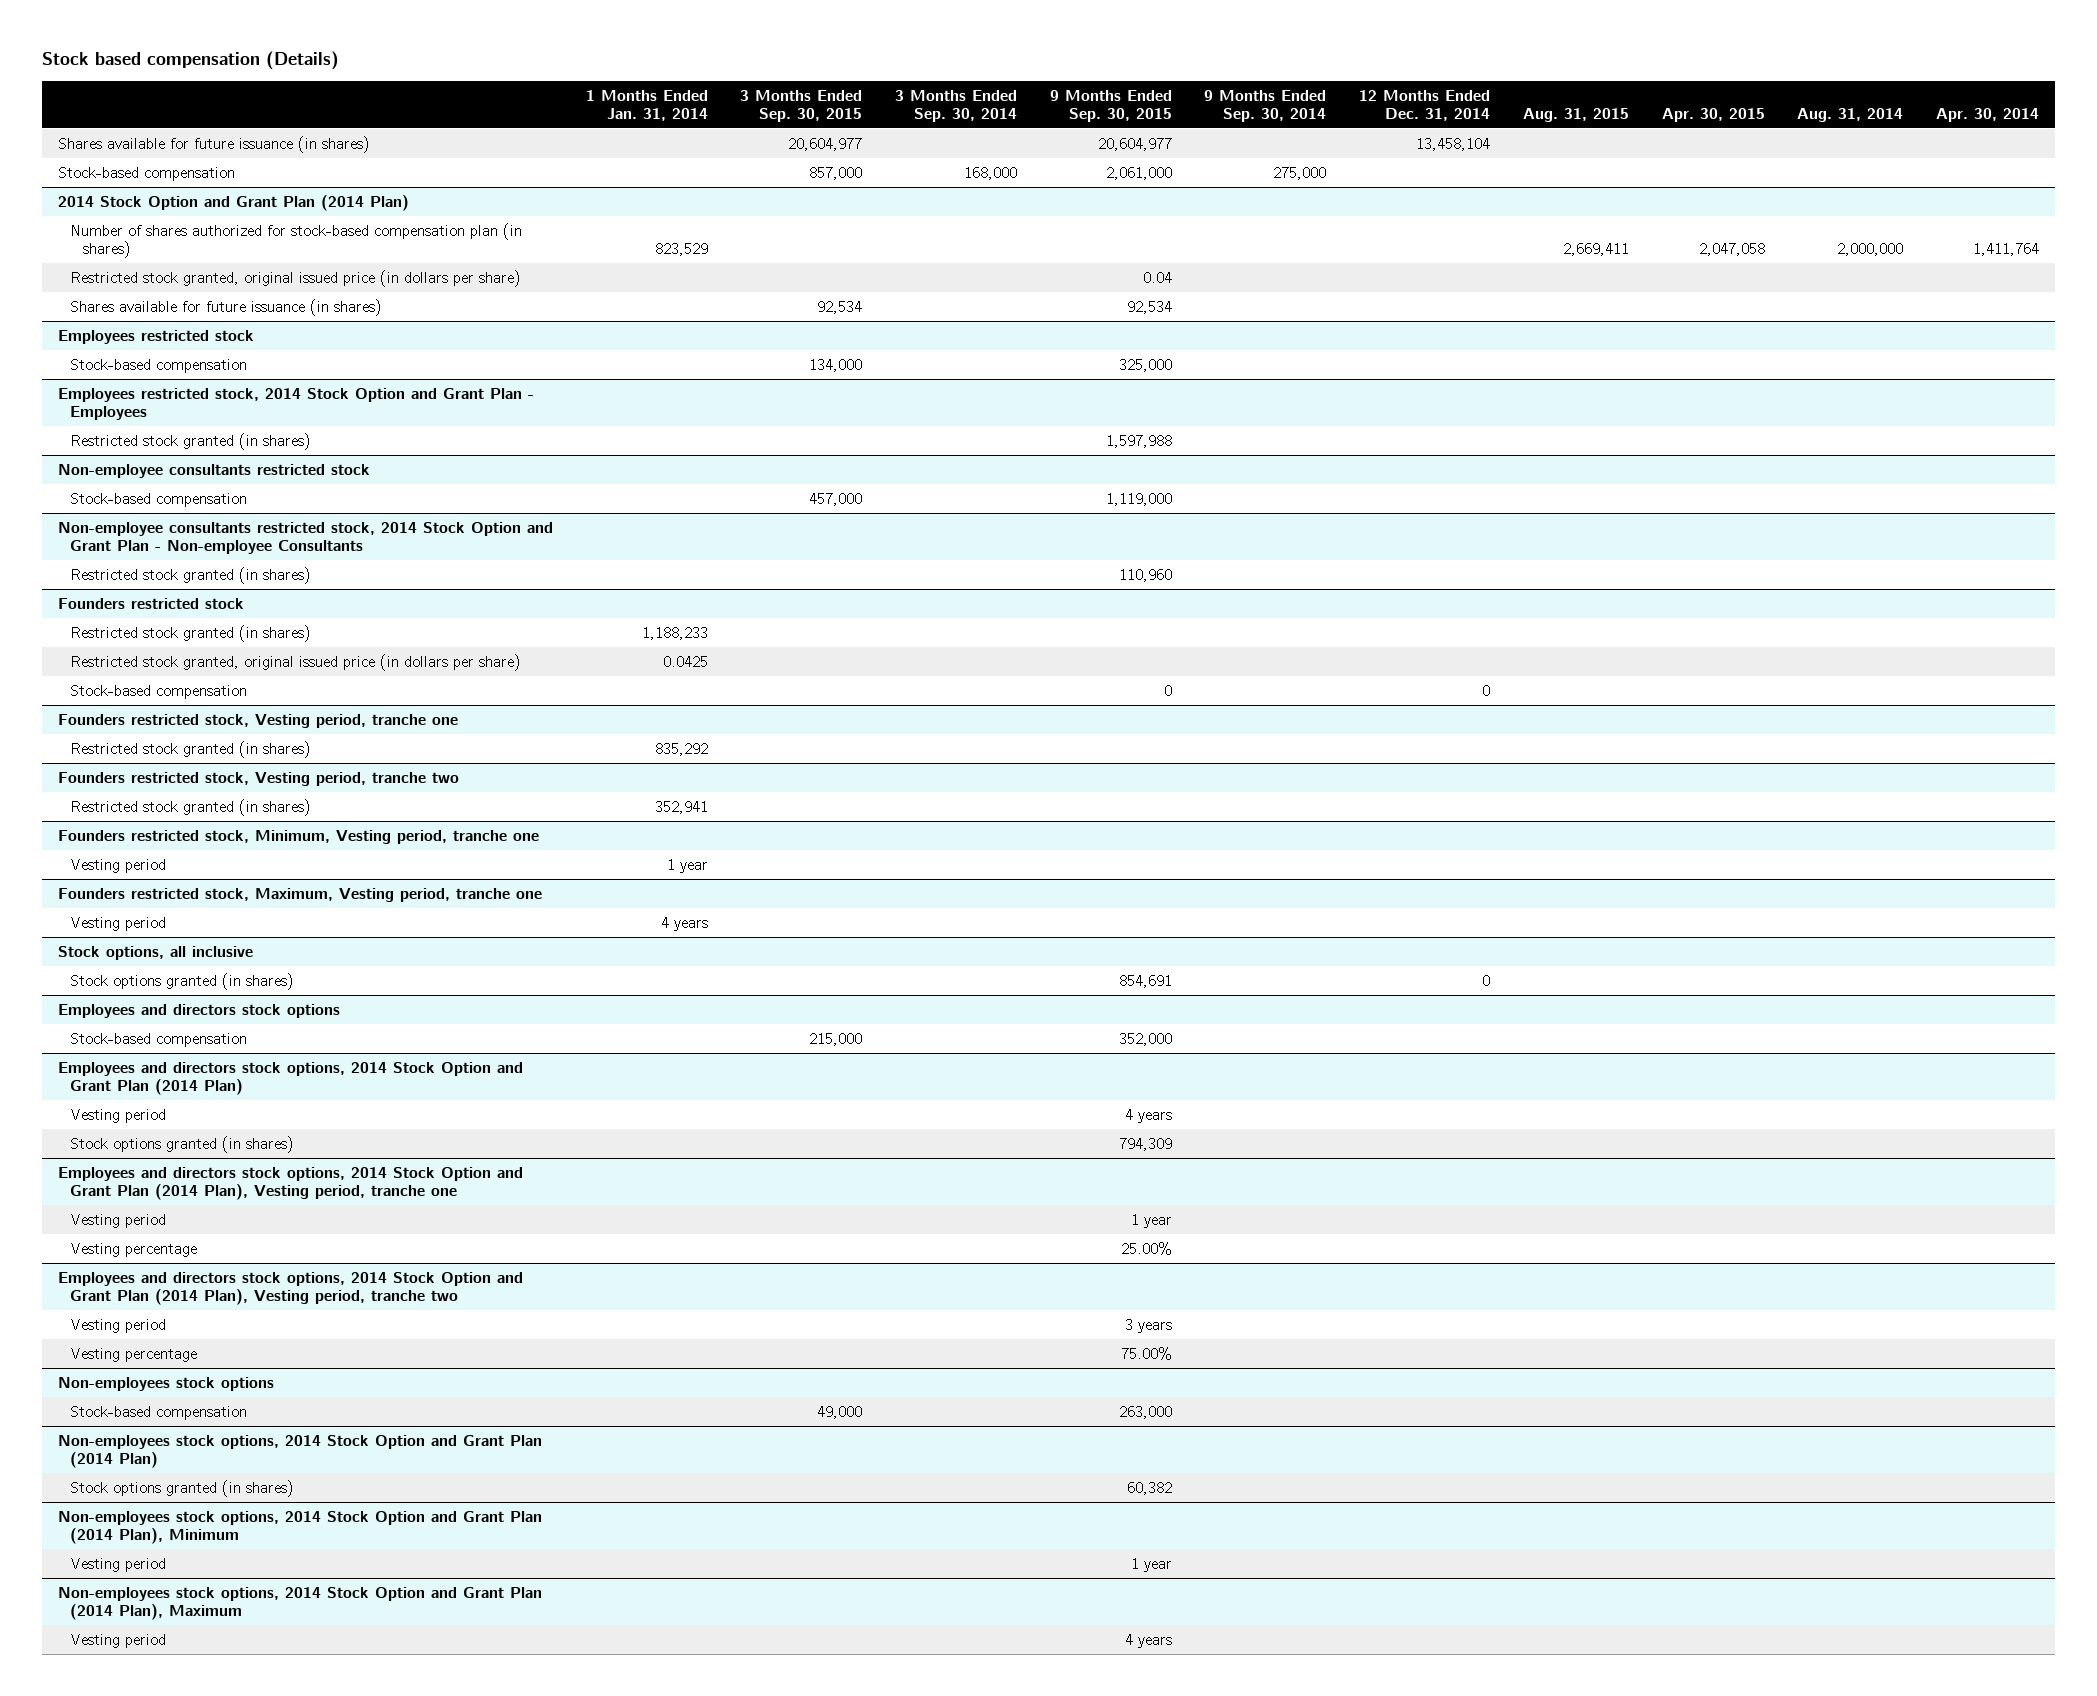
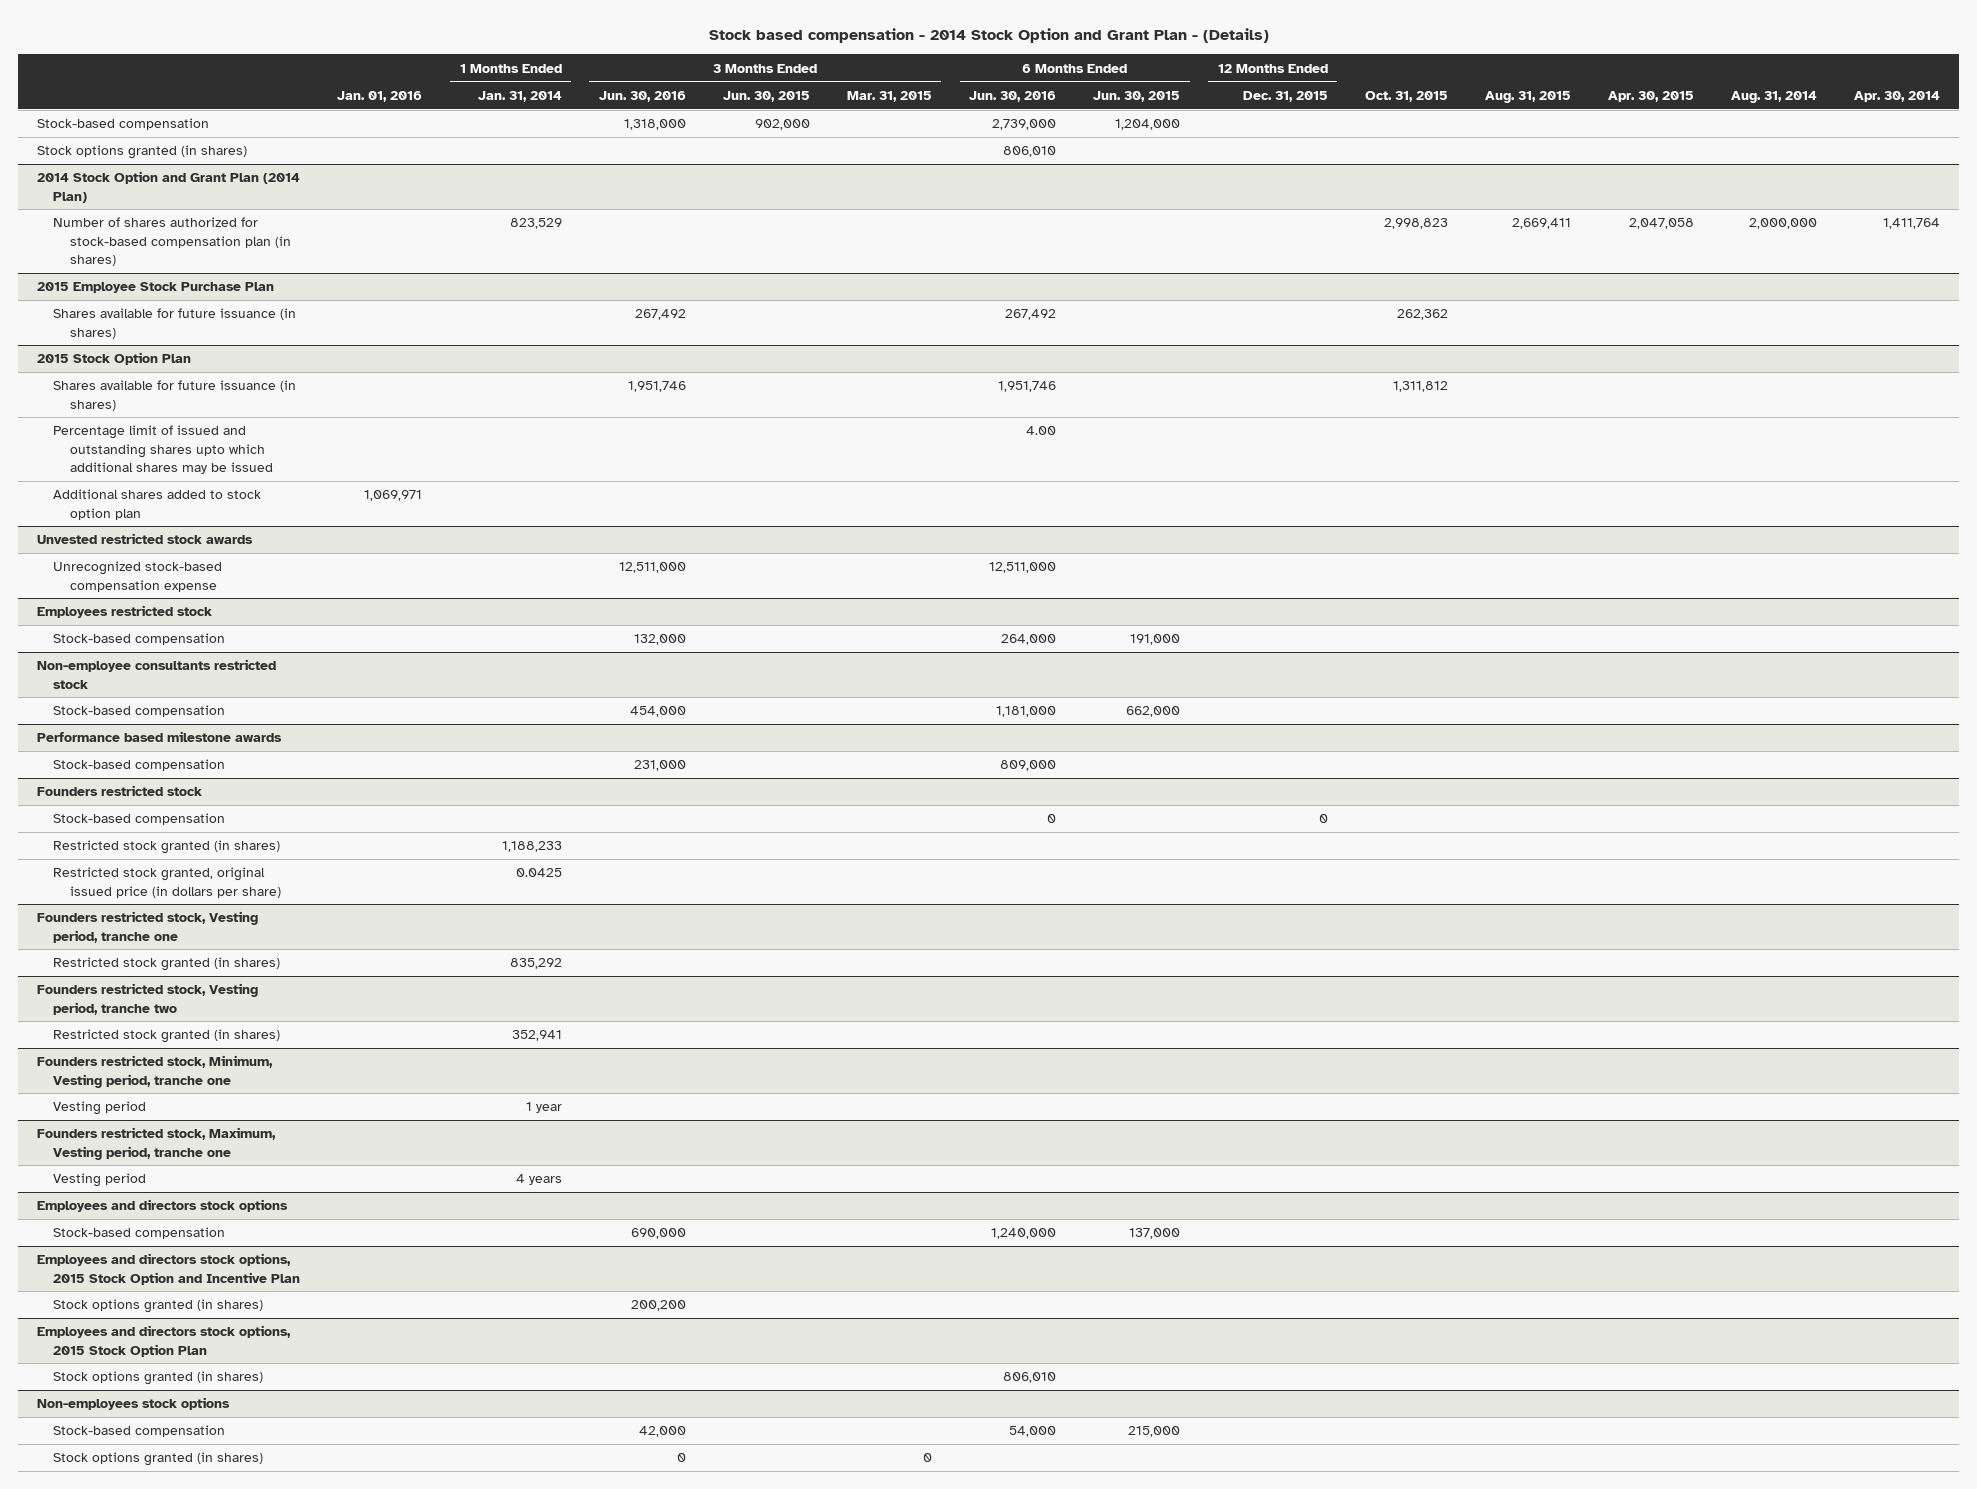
- Stock based compensation (Details)
+ Stock based compensation - 2014 Stock Option and Grant Plan - (Details)
- | 1 Months Ended Jan. 31, 2014 | 3 Months Ended Sep. 30, 2015 | 3 Months Ended Sep. 30, 2014 | 9 Months Ended Sep. 30, 2015 | 9 Months Ended Sep. 30, 2014 | 12 Months Ended Dec. 31, 2014 | Aug. 31, 2015 | Apr. 30, 2015 | Aug. 31, 2014 | Apr. 30, 2014
+ | Jan. 01, 2016 | 1 Months Ended Jan. 31, 2014 | 3 Months Ended Jun. 30, 2016 | 3 Months Ended Jun. 30, 2015 | 3 Months Ended Mar. 31, 2015 | 6 Months Ended Jun. 30, 2016 | 6 Months Ended Jun. 30, 2015 | 12 Months Ended Dec. 31, 2015 | Oct. 31, 2015 | Aug. 31, 2015 | Apr. 30, 2015 | Aug. 31, 2014 | Apr. 30, 2014
- Shares available for future issuance (in shares) | | 20,604,977 | | 20,604,977 | | 13,458,104 | | | |
+ Stock options granted (in shares) | | | | | | 806,010 | | | | | | |
@ 2014 Stock Option and Grant Plan (2014 Plan)
- Restricted stock granted, original issued price (in dollars per share) | | | | 0.04 | | | | | |
- Shares available for future issuance (in shares) | | 92,534 | | 92,534 | | | | | |
+ 2015 Employee Stock Purchase Plan
+ Shares available for future issuance (in shares) | | | 267,492 | | | 267,492 | | | 262,362 | | | |
+ 2015 Stock Option Plan
+ Shares available for future issuance (in shares) | | | 1,951,746 | | | 1,951,746 | | | 1,311,812 | | | |
+ Percentage limit of issued and outstanding shares upto which additional shares may be issued | | | | | | 4.00 | | | | | | |
+ Additional shares added to stock option plan | 1,069,971 | | | | | | | | | | | |
+ Unvested restricted stock awards
+ Unrecognized stock-based compensation expense | | | 12,511,000 | | | 12,511,000 | | | | | | |
- Employees restricted stock, 2014 Stock Option and Grant Plan - Employees
- Restricted stock granted (in shares) | | | | 1,597,988 | | | | | |
- Non-employee consultants restricted stock, 2014 Stock Option and Grant Plan - Non-employee Consultants
- Restricted stock granted (in shares) | | | | 110,960 | | | | | |
+ Performance based milestone awards
+ Stock-based compensation | | | 231,000 | | | 809,000 | | | | | | |
@ Founders restricted stock
moved up: Stock-based compensation | | | | | | 0 | | 0 | | | | |
- Stock options, all inclusive
- Stock options granted (in shares) | | | | 854,691 | | 0 | | | |
- Employees and directors stock options, 2014 Stock Option and Grant Plan (2014 Plan)
- Vesting period | | | | 4 years | | | | | |
+ Employees and directors stock options, 2015 Stock Option and Incentive Plan
+ Stock options granted (in shares) | | | 200,200 | | | | | | | | | |
+ Employees and directors stock options, 2015 Stock Option Plan
- Employees and directors stock options, 2014 Stock Option and Grant Plan (2014 Plan), Vesting period, tranche one
- Vesting period | | | | 1 year | | | | | |
- Vesting percentage | | | | 25.00% | | | | | |
- Employees and directors stock options, 2014 Stock Option and Grant Plan (2014 Plan), Vesting period, tranche two
- Vesting period | | | | 3 years | | | | | |
- Vesting percentage | | | | 75.00% | | | | | |
- Non-employees stock options, 2014 Stock Option and Grant Plan (2014 Plan)
- Stock options granted (in shares) | | | | 60,382 | | | | | |
- Non-employees stock options, 2014 Stock Option and Grant Plan (2014 Plan), Minimum
- Vesting period | | | | 1 year | | | | | |
- Non-employees stock options, 2014 Stock Option and Grant Plan (2014 Plan), Maximum
- Vesting period | | | | 4 years | | | | | |
@ Non-employees stock options
+ Stock options granted (in shares) | | | 0 | | 0 | | | | | | | |

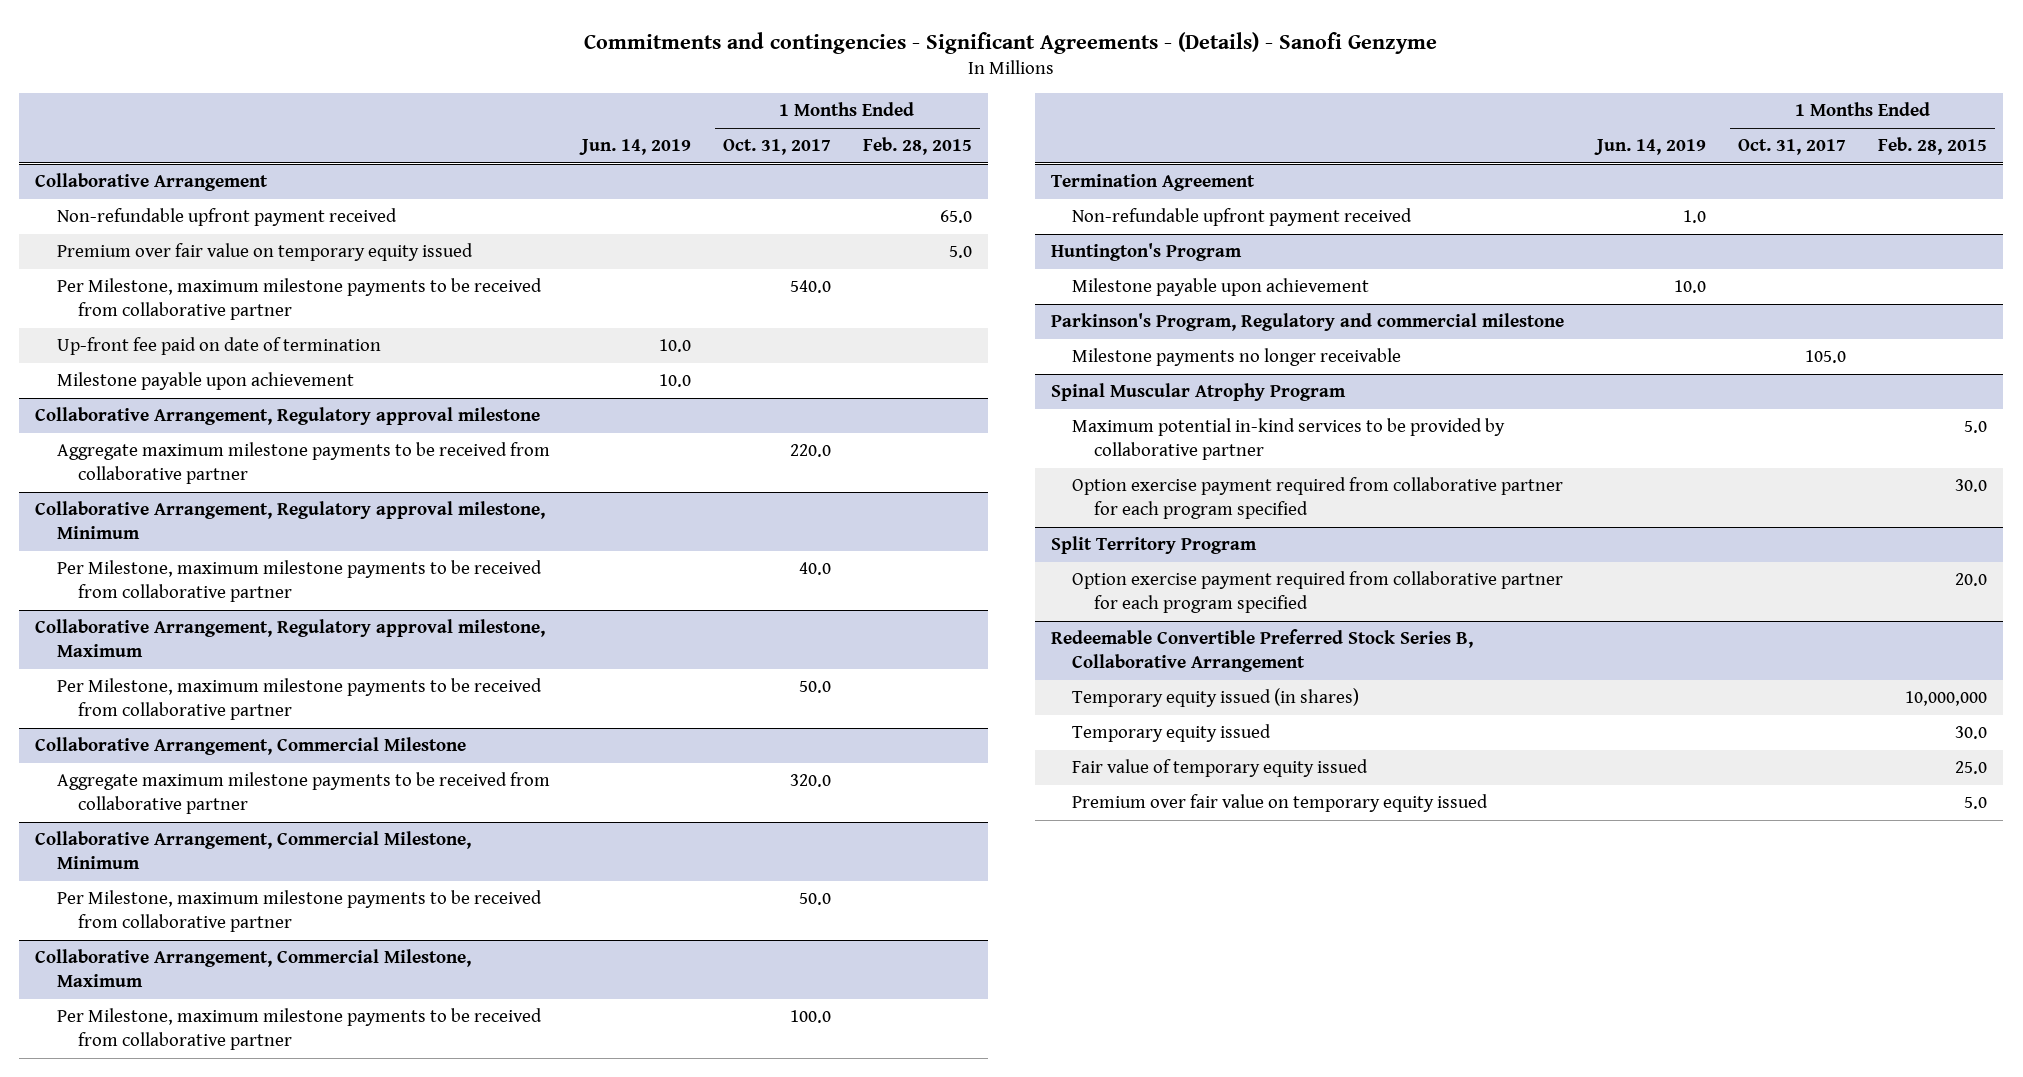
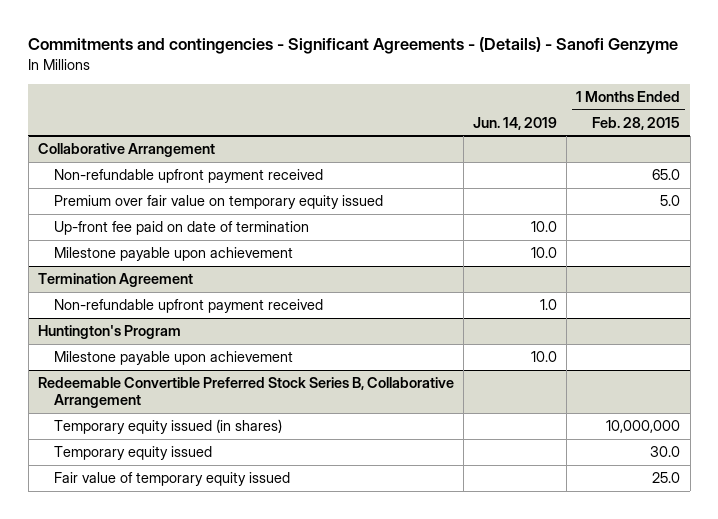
- | Jun. 14, 2019 | 1 Months Ended Oct. 31, 2017 | 1 Months Ended Feb. 28, 2015
+ | Jun. 14, 2019 | 1 Months Ended Feb. 28, 2015
@ Collaborative Arrangement
- Per Milestone, maximum milestone payments to be received from collaborative partner | | 540.0 |
- Collaborative Arrangement, Regulatory approval milestone
- Aggregate maximum milestone payments to be received from collaborative partner | | 220.0 |
- Collaborative Arrangement, Regulatory approval milestone, Minimum
- Per Milestone, maximum milestone payments to be received from collaborative partner | | 40.0 |
- Collaborative Arrangement, Regulatory approval milestone, Maximum
- Per Milestone, maximum milestone payments to be received from collaborative partner | | 50.0 |
- Collaborative Arrangement, Commercial Milestone
- Aggregate maximum milestone payments to be received from collaborative partner | | 320.0 |
- Collaborative Arrangement, Commercial Milestone, Minimum
- Per Milestone, maximum milestone payments to be received from collaborative partner | | 50.0 |
- Collaborative Arrangement, Commercial Milestone, Maximum
- Per Milestone, maximum milestone payments to be received from collaborative partner | | 100.0 |
- Parkinson's Program, Regulatory and commercial milestone
- Milestone payments no longer receivable | | 105.0 |
- Spinal Muscular Atrophy Program
- Maximum potential in-kind services to be provided by collaborative partner | | | 5.0
- Option exercise payment required from collaborative partner for each program specified | | | 30.0
- Split Territory Program
- Option exercise payment required from collaborative partner for each program specified | | | 20.0
@ Redeemable Convertible Preferred Stock Series B, Collaborative Arrangement
- Premium over fair value on temporary equity issued | | | 5.0

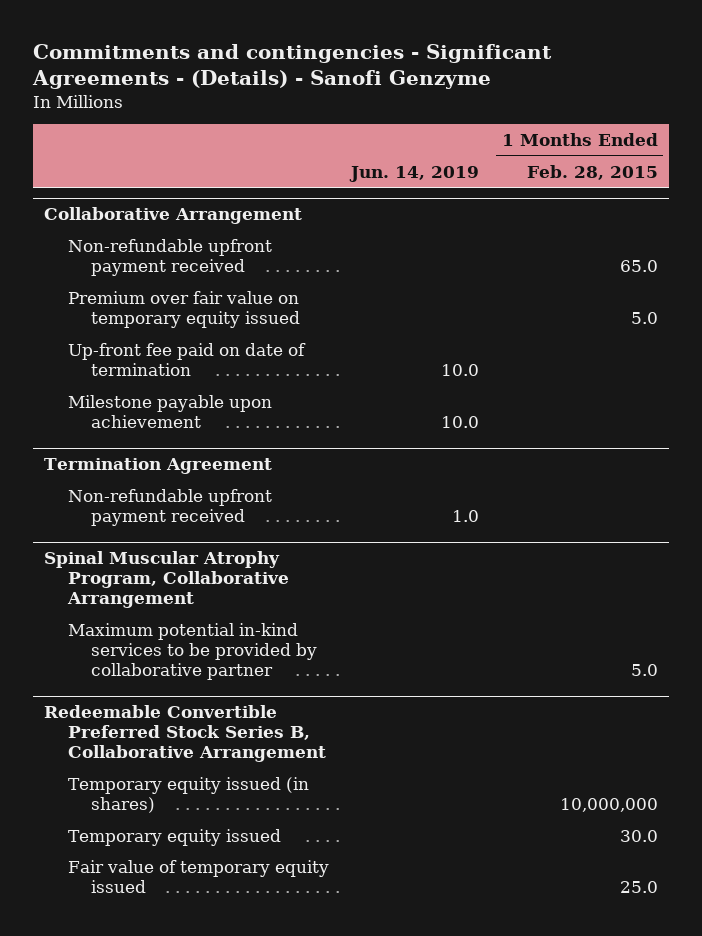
- Huntington's Program
- Milestone payable upon achievement | 10.0 |
+ Spinal Muscular Atrophy Program, Collaborative Arrangement
+ Maximum potential in-kind services to be provided by collaborative partner | | 5.0

